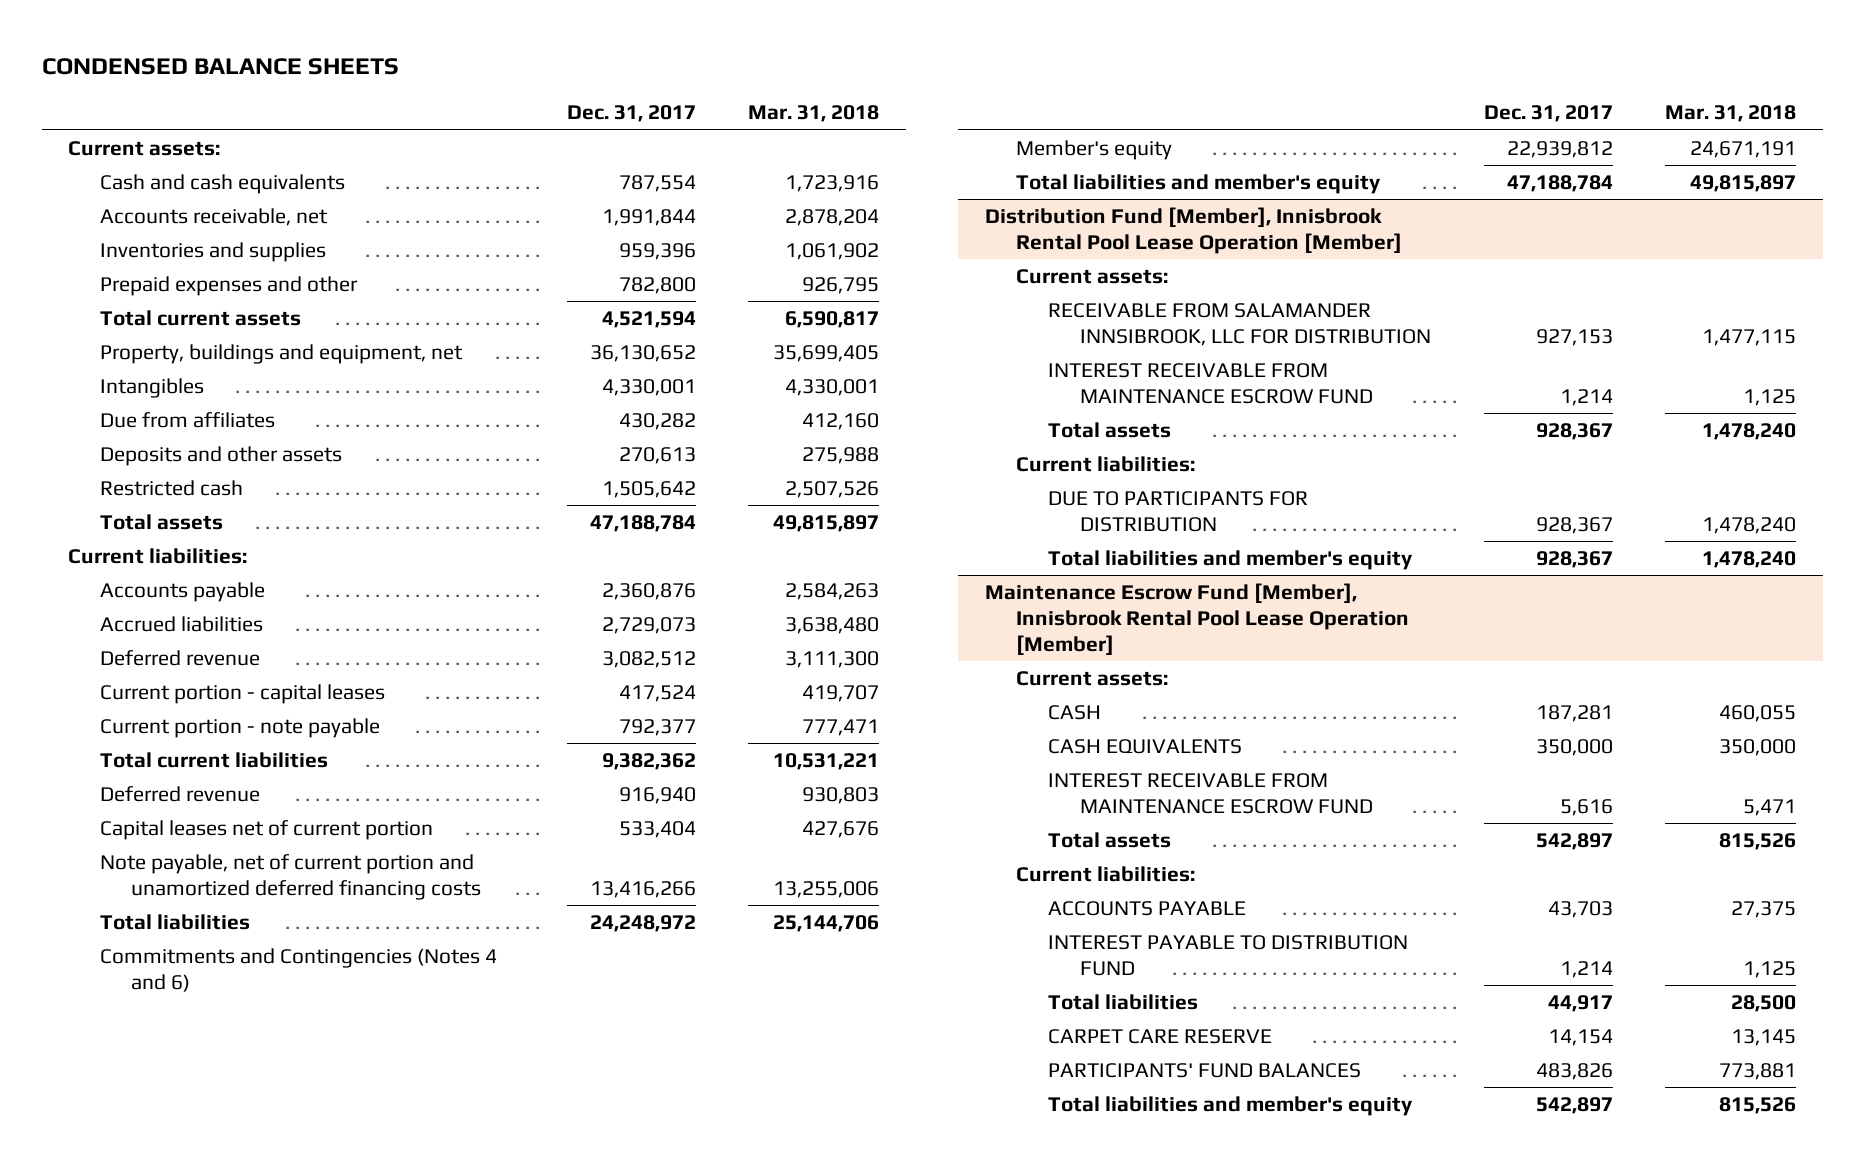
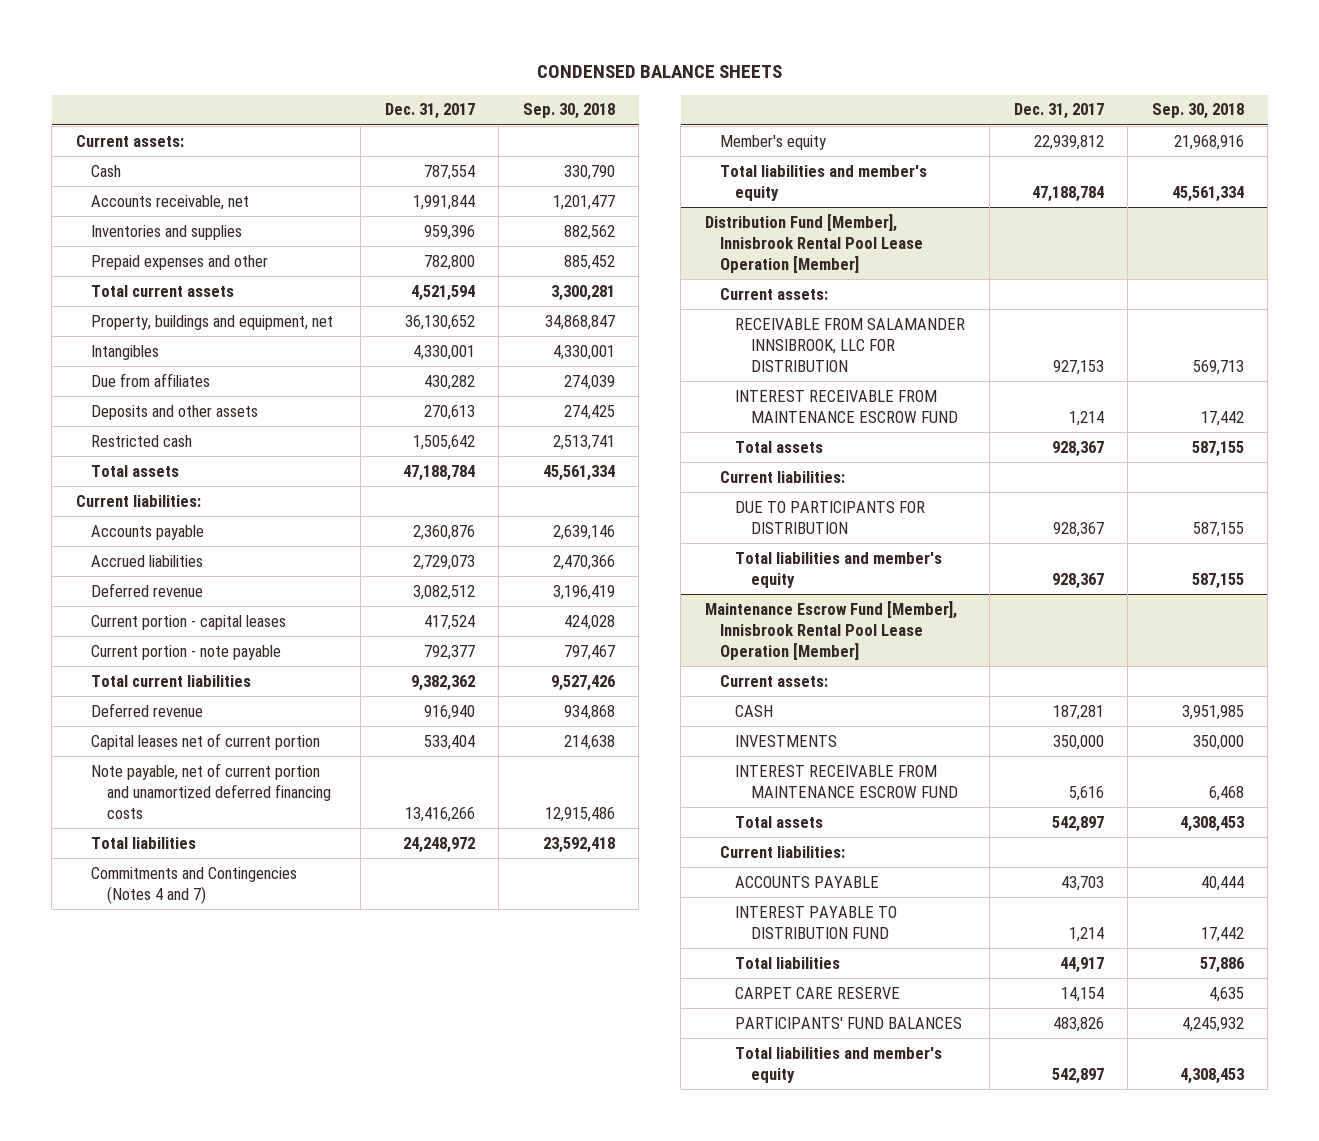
- | Dec. 31, 2017 | Mar. 31, 2018
+ | Dec. 31, 2017 | Sep. 30, 2018
- Cash and cash equivalents | 787,554 | 1,723,916
+ Cash | 787,554 | 330,790
- Commitments and Contingencies (Notes 4 and 6)
+ Commitments and Contingencies (Notes 4 and 7)
@ Maintenance Escrow Fund [Member], Innisbrook Rental Pool Lease Operation [Member]
- CASH EQUIVALENTS | 350,000 | 350,000
+ INVESTMENTS | 350,000 | 350,000

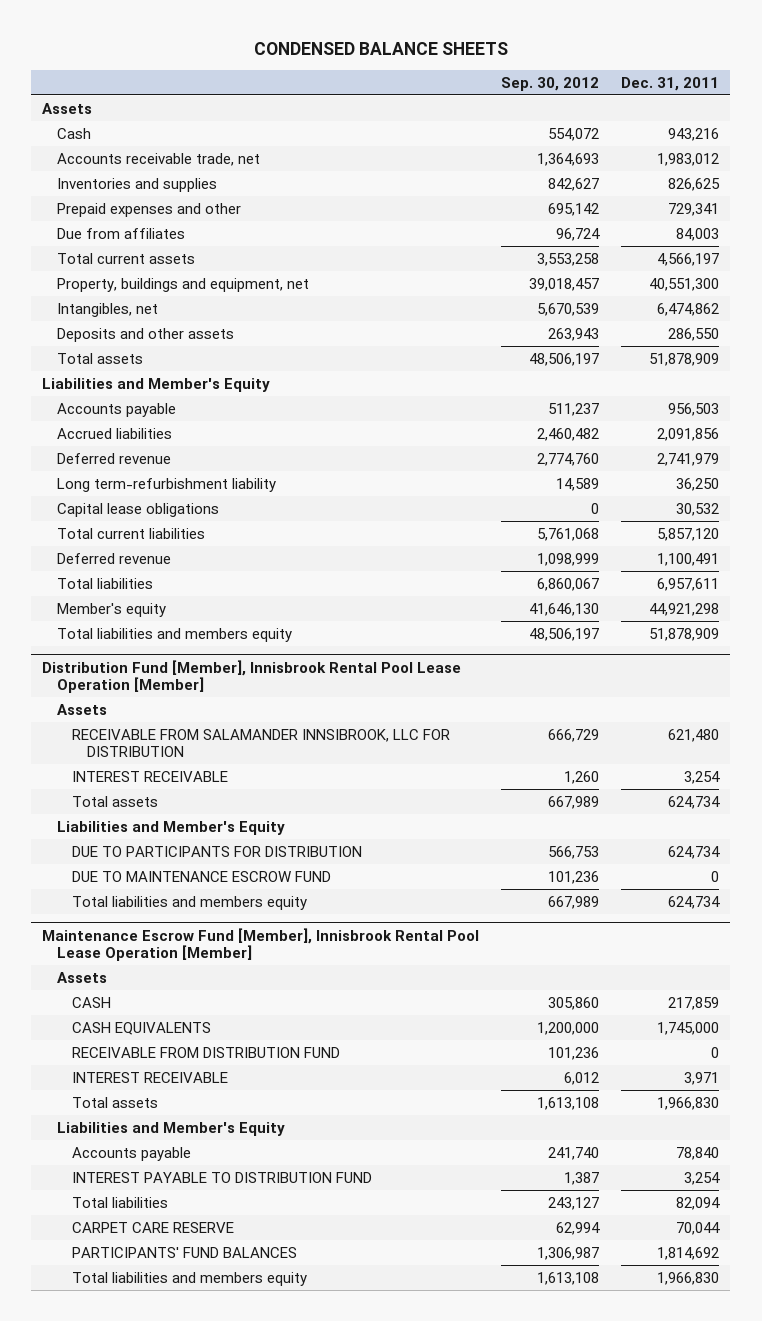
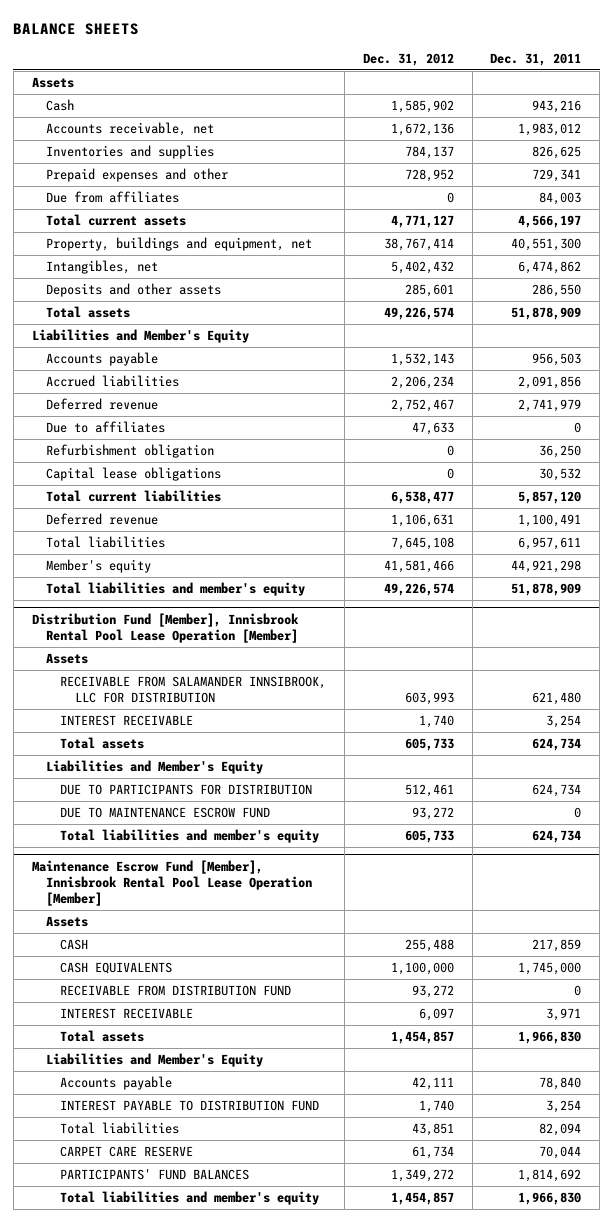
- CONDENSED BALANCE SHEETS
+ BALANCE SHEETS
- | Sep. 30, 2012 | Dec. 31, 2011
+ | Dec. 31, 2012 | Dec. 31, 2011
- Accounts receivable trade, net | 1,364,693 | 1,983,012
+ Accounts receivable, net | 1,672,136 | 1,983,012
- Long term-refurbishment liability | 14,589 | 36,250
+ Due to affiliates | 47,633 | 0
+ Refurbishment obligation | 0 | 36,250
- Total liabilities and members equity | 48,506,197 | 51,878,909
+ Total liabilities and member's equity | 49,226,574 | 51,878,909
@ Distribution Fund [Member], Innisbrook Rental Pool Lease Operation [Member]
- Total liabilities and members equity | 667,989 | 624,734
+ Total liabilities and member's equity | 605,733 | 624,734
@ Maintenance Escrow Fund [Member], Innisbrook Rental Pool Lease Operation [Member]
- Total liabilities and members equity | 1,613,108 | 1,966,830
+ Total liabilities and member's equity | 1,454,857 | 1,966,830

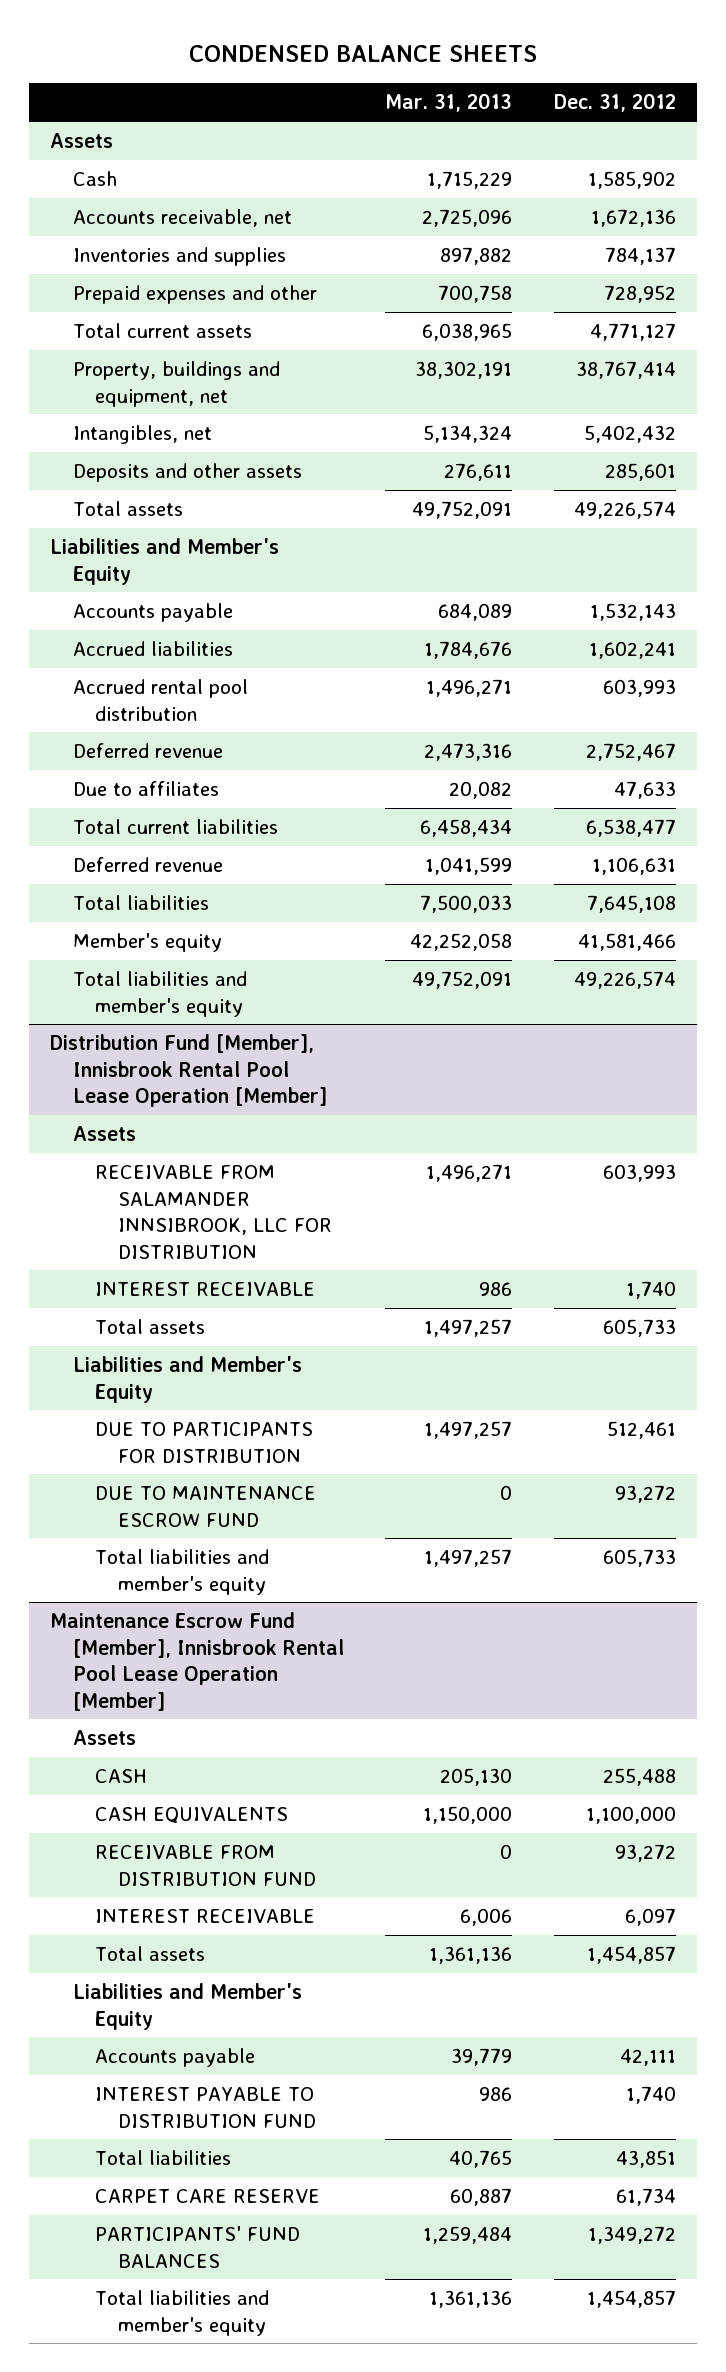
- BALANCE SHEETS
+ CONDENSED BALANCE SHEETS
- | Dec. 31, 2012 | Dec. 31, 2011
+ | Mar. 31, 2013 | Dec. 31, 2012
- Due from affiliates | 0 | 84,003
- Accrued liabilities | 2,206,234 | 2,091,856
+ Accrued liabilities | 1,784,676 | 1,602,241
+ Accrued rental pool distribution | 1,496,271 | 603,993
- Refurbishment obligation | 0 | 36,250
- Capital lease obligations | 0 | 30,532

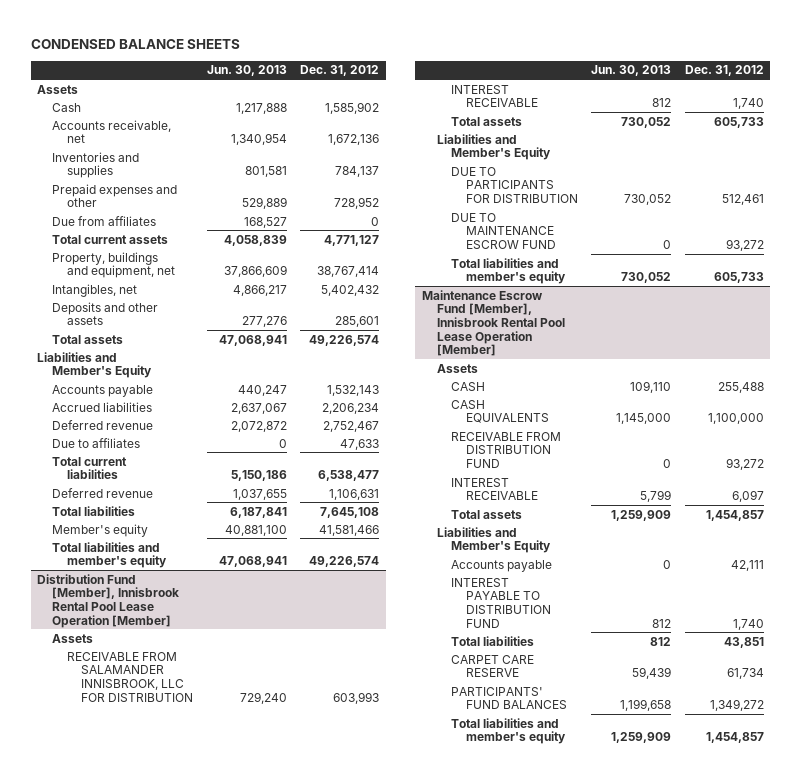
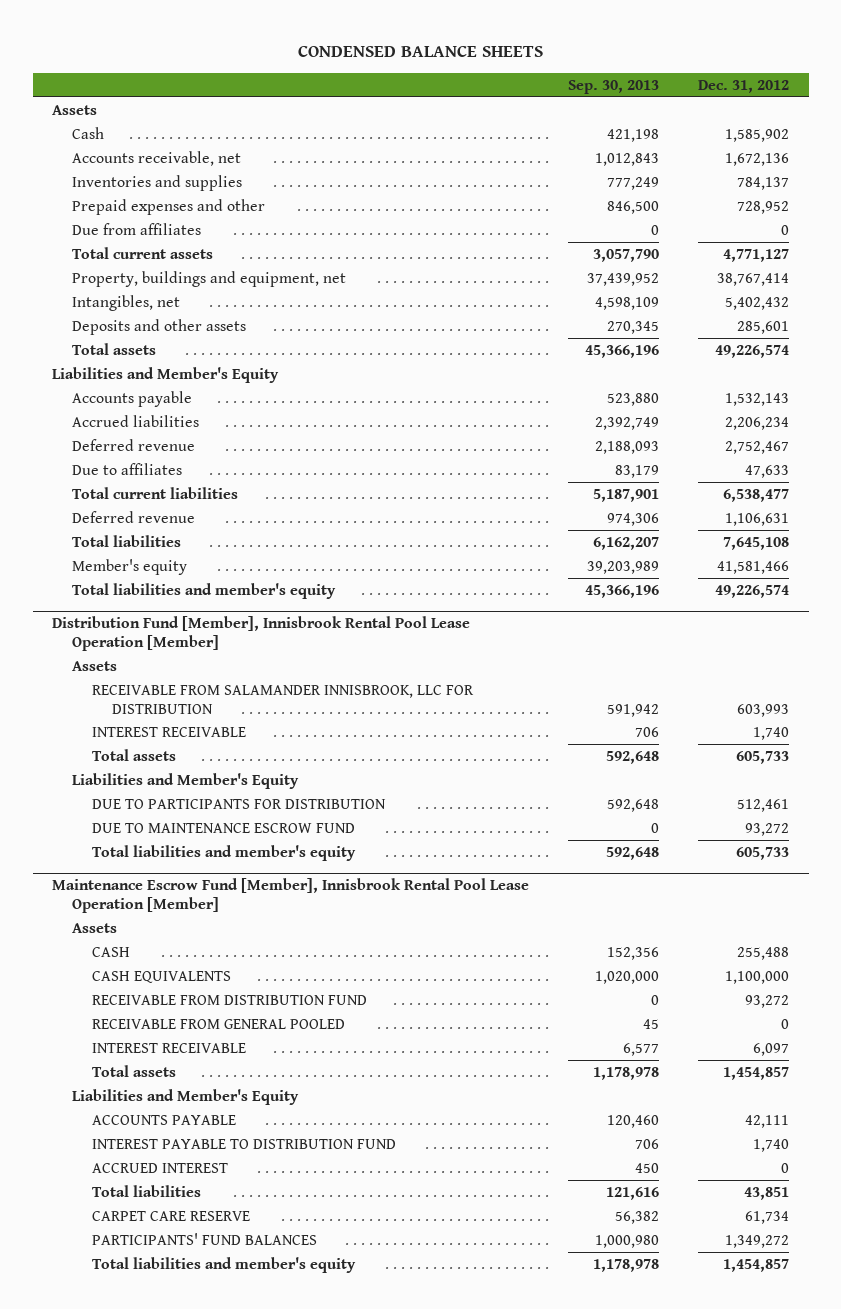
- | Jun. 30, 2013 | Dec. 31, 2012
+ | Sep. 30, 2013 | Dec. 31, 2012
@ Maintenance Escrow Fund [Member], Innisbrook Rental Pool Lease Operation [Member]
+ RECEIVABLE FROM GENERAL POOLED | 45 | 0
- Accounts payable | 0 | 42,111
+ ACCOUNTS PAYABLE | 120,460 | 42,111
+ ACCRUED INTEREST | 450 | 0

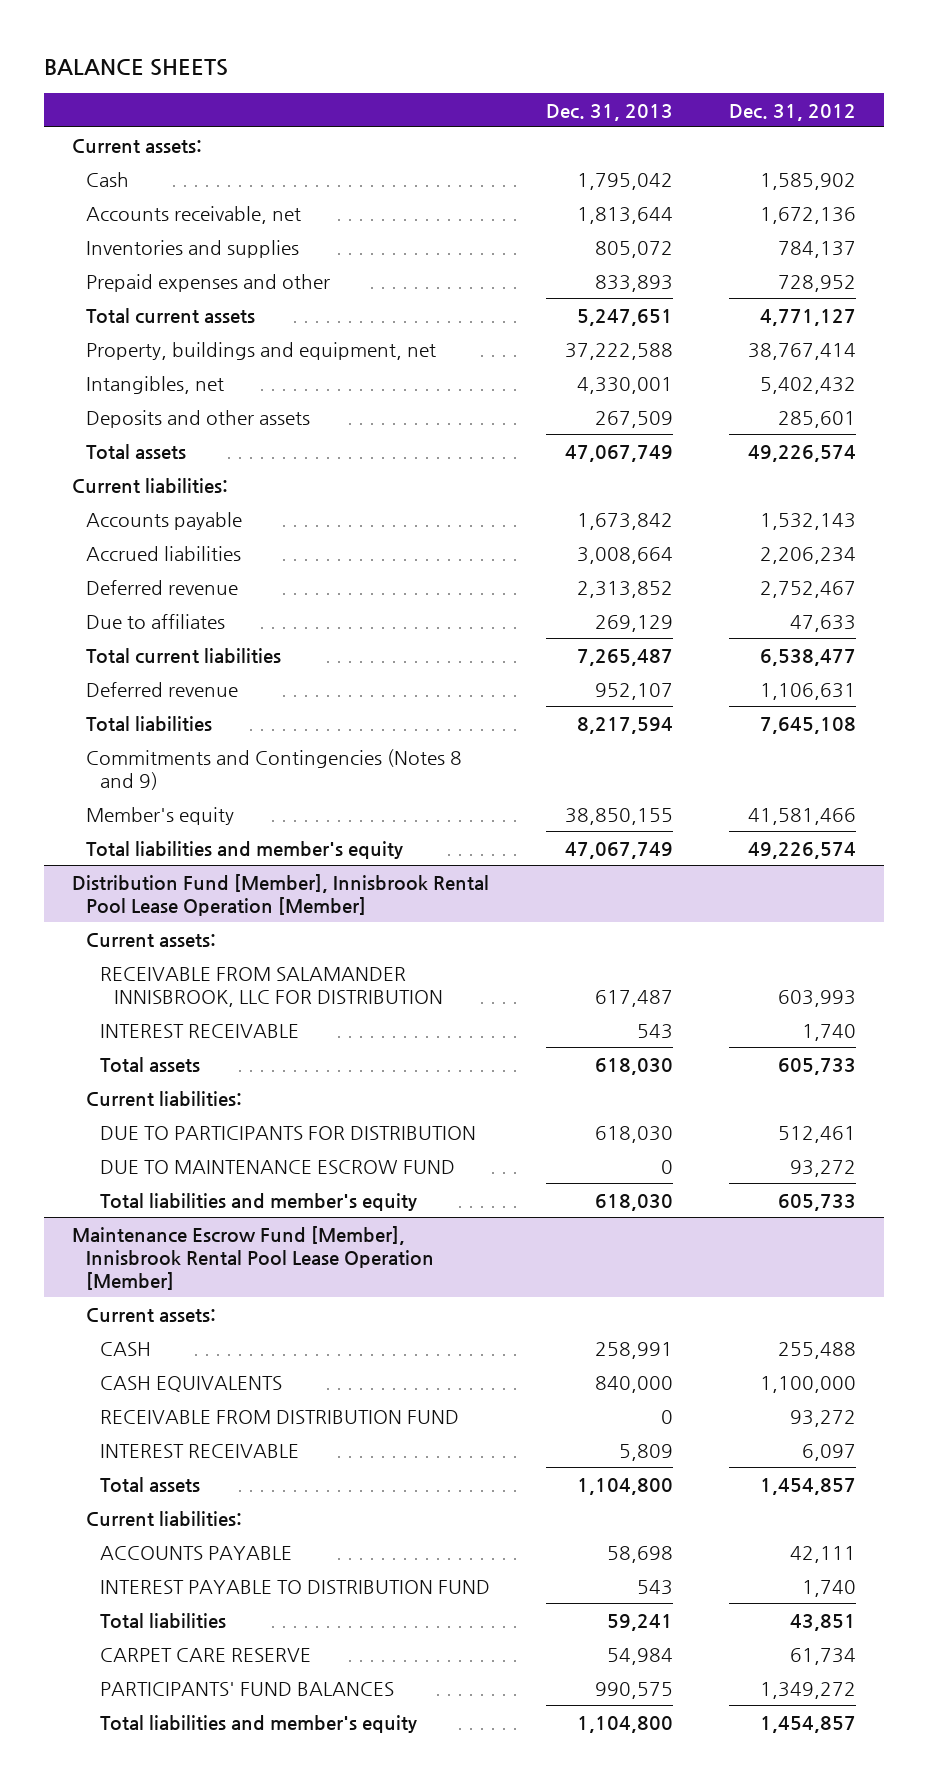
- CONDENSED BALANCE SHEETS
+ BALANCE SHEETS
- | Sep. 30, 2013 | Dec. 31, 2012
+ | Dec. 31, 2013 | Dec. 31, 2012
- Assets
+ Current assets:
- Due from affiliates | 0 | 0
- Liabilities and Member's Equity
+ Current liabilities:
+ Commitments and Contingencies (Notes 8 and 9)
@ Distribution Fund [Member], Innisbrook Rental Pool Lease Operation [Member]
- Assets
+ Current assets:
- Liabilities and Member's Equity
+ Current liabilities:
@ Maintenance Escrow Fund [Member], Innisbrook Rental Pool Lease Operation [Member]
- Assets
+ Current assets:
- RECEIVABLE FROM GENERAL POOLED | 45 | 0
- Liabilities and Member's Equity
+ Current liabilities:
- ACCRUED INTEREST | 450 | 0

